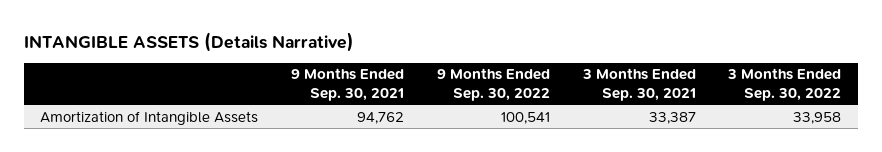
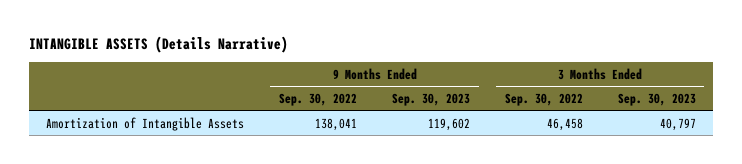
- | 9 Months Ended Sep. 30, 2021 | 9 Months Ended Sep. 30, 2022 | 3 Months Ended Sep. 30, 2021 | 3 Months Ended Sep. 30, 2022
+ | 9 Months Ended Sep. 30, 2022 | 9 Months Ended Sep. 30, 2023 | 3 Months Ended Sep. 30, 2022 | 3 Months Ended Sep. 30, 2023
- Amortization of Intangible Assets | 94,762 | 100,541 | 33,387 | 33,958
+ Amortization of Intangible Assets | 138,041 | 119,602 | 46,458 | 40,797

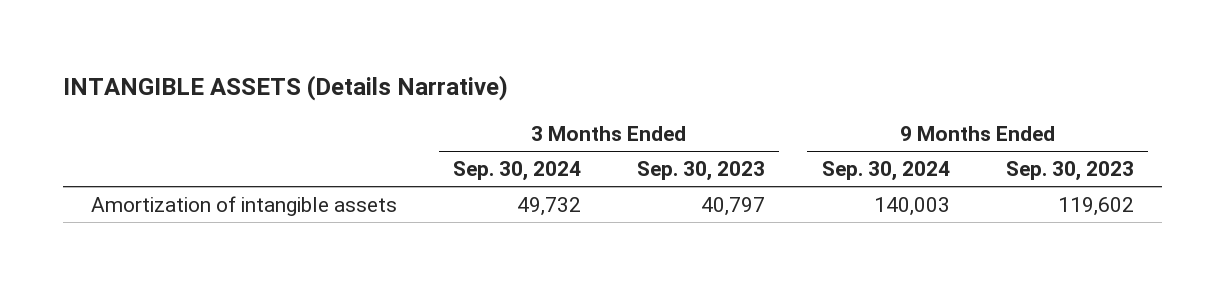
- | 9 Months Ended Sep. 30, 2022 | 9 Months Ended Sep. 30, 2023 | 3 Months Ended Sep. 30, 2022 | 3 Months Ended Sep. 30, 2023
+ | 3 Months Ended Sep. 30, 2024 | 3 Months Ended Sep. 30, 2023 | 9 Months Ended Sep. 30, 2024 | 9 Months Ended Sep. 30, 2023
- Amortization of Intangible Assets | 138,041 | 119,602 | 46,458 | 40,797
+ Amortization of intangible assets | 49,732 | 40,797 | 140,003 | 119,602

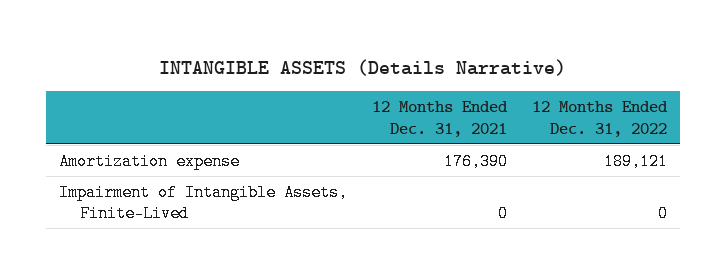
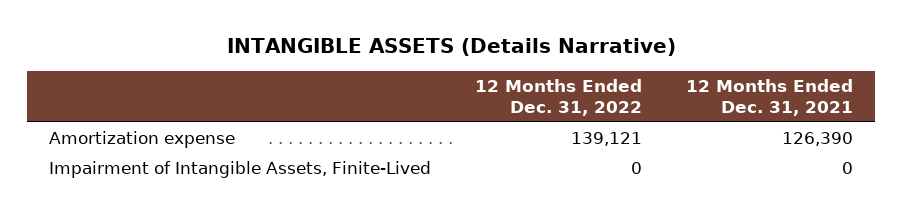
- | 12 Months Ended Dec. 31, 2021 | 12 Months Ended Dec. 31, 2022
+ | 12 Months Ended Dec. 31, 2022 | 12 Months Ended Dec. 31, 2021
- Amortization expense | 176,390 | 189,121
+ Amortization expense | 139,121 | 126,390

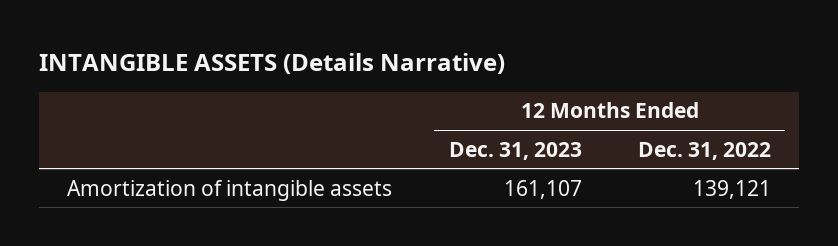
- | 12 Months Ended Dec. 31, 2022 | 12 Months Ended Dec. 31, 2021
+ | 12 Months Ended Dec. 31, 2023 | 12 Months Ended Dec. 31, 2022
- Amortization expense | 139,121 | 126,390
- Impairment of Intangible Assets, Finite-Lived | 0 | 0
+ Amortization of intangible assets | 161,107 | 139,121

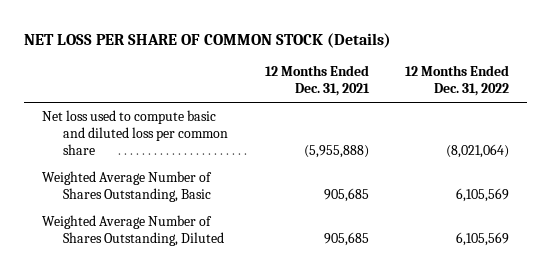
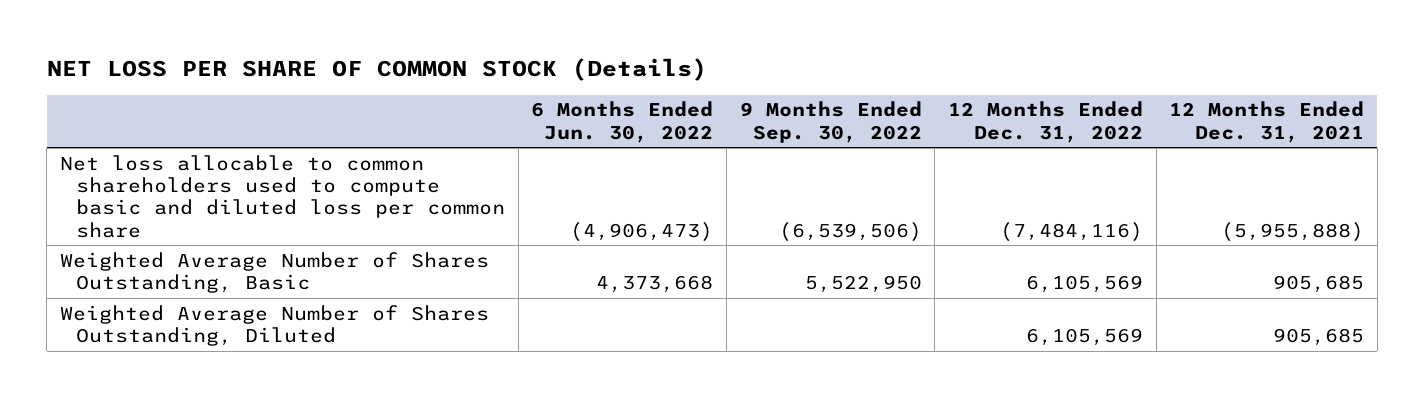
- | 12 Months Ended Dec. 31, 2021 | 12 Months Ended Dec. 31, 2022
+ | 6 Months Ended Jun. 30, 2022 | 9 Months Ended Sep. 30, 2022 | 12 Months Ended Dec. 31, 2022 | 12 Months Ended Dec. 31, 2021
- Net loss used to compute basic and diluted loss per common share | (5,955,888) | (8,021,064)
+ Net loss allocable to common shareholders used to compute basic and diluted loss per common share | (4,906,473) | (6,539,506) | (7,484,116) | (5,955,888)

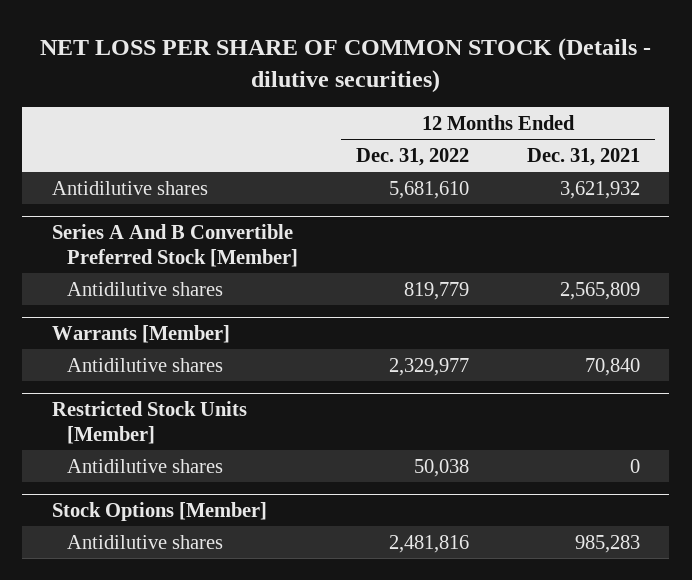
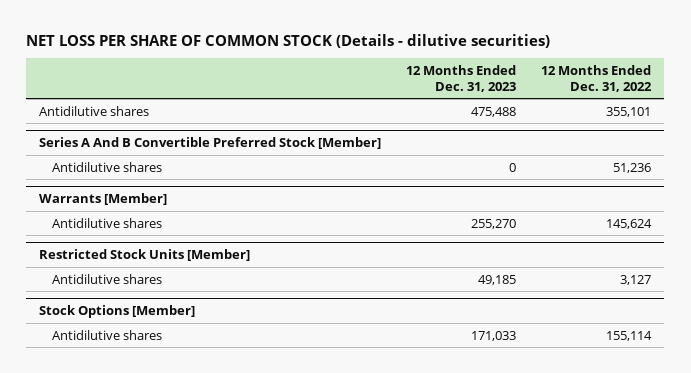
- | 12 Months Ended Dec. 31, 2022 | 12 Months Ended Dec. 31, 2021
+ | 12 Months Ended Dec. 31, 2023 | 12 Months Ended Dec. 31, 2022
- Antidilutive shares | 5,681,610 | 3,621,932
+ Antidilutive shares | 475,488 | 355,101
@ Series A And B Convertible Preferred Stock [Member]
- Antidilutive shares | 819,779 | 2,565,809
+ Antidilutive shares | 0 | 51,236
@ Warrants [Member]
- Antidilutive shares | 2,329,977 | 70,840
+ Antidilutive shares | 255,270 | 145,624
@ Restricted Stock Units [Member]
- Antidilutive shares | 50,038 | 0
+ Antidilutive shares | 49,185 | 3,127
@ Stock Options [Member]
- Antidilutive shares | 2,481,816 | 985,283
+ Antidilutive shares | 171,033 | 155,114

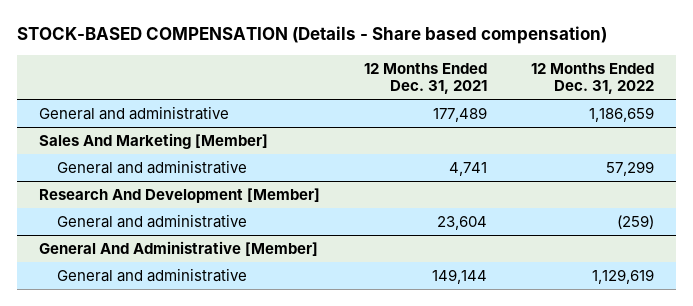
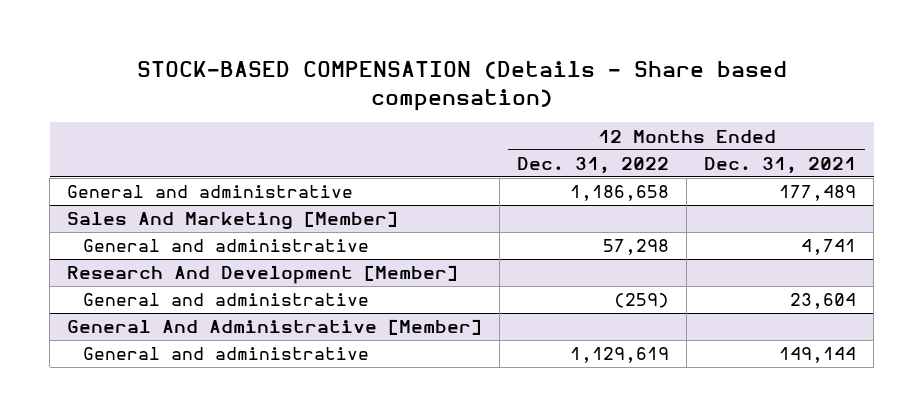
- | 12 Months Ended Dec. 31, 2021 | 12 Months Ended Dec. 31, 2022
+ | 12 Months Ended Dec. 31, 2022 | 12 Months Ended Dec. 31, 2021
- General and administrative | 177,489 | 1,186,659
+ General and administrative | 1,186,658 | 177,489
@ Sales And Marketing [Member]
- General and administrative | 4,741 | 57,299
+ General and administrative | 57,298 | 4,741

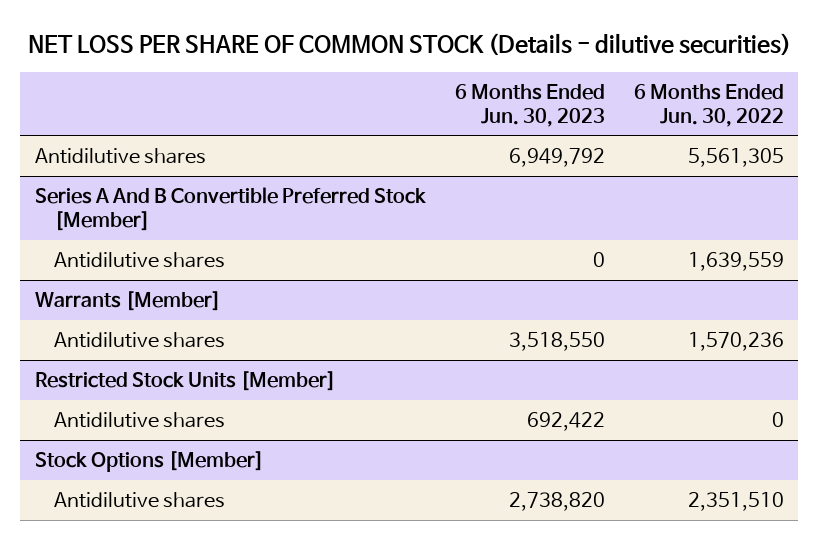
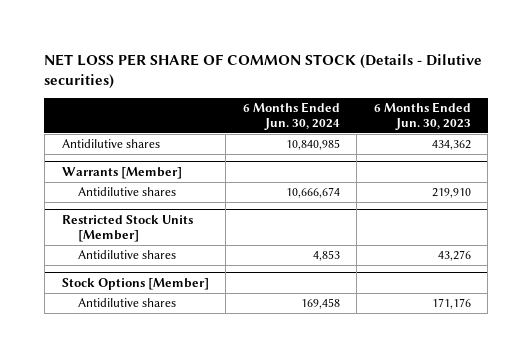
- NET LOSS PER SHARE OF COMMON STOCK (Details - dilutive securities)
+ NET LOSS PER SHARE OF COMMON STOCK (Details - Dilutive securities)
- | 6 Months Ended Jun. 30, 2023 | 6 Months Ended Jun. 30, 2022
+ | 6 Months Ended Jun. 30, 2024 | 6 Months Ended Jun. 30, 2023
- Antidilutive shares | 6,949,792 | 5,561,305
- Series A And B Convertible Preferred Stock [Member]
- Antidilutive shares | 0 | 1,639,559
+ Antidilutive shares | 10,840,985 | 434,362
@ Warrants [Member]
- Antidilutive shares | 3,518,550 | 1,570,236
+ Antidilutive shares | 10,666,674 | 219,910
@ Restricted Stock Units [Member]
- Antidilutive shares | 692,422 | 0
+ Antidilutive shares | 4,853 | 43,276
@ Stock Options [Member]
- Antidilutive shares | 2,738,820 | 2,351,510
+ Antidilutive shares | 169,458 | 171,176

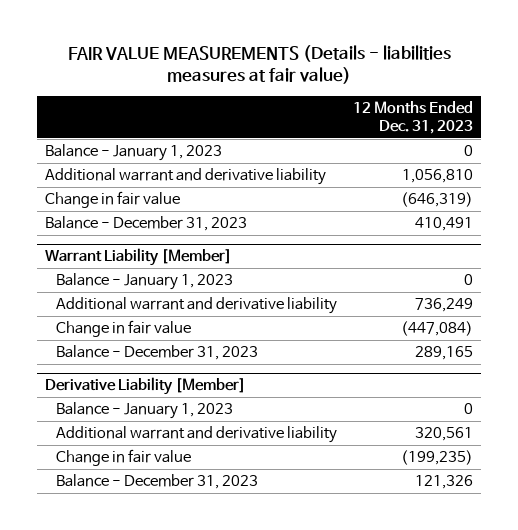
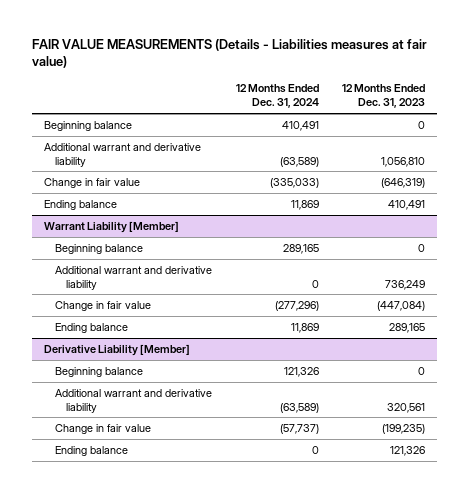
- FAIR VALUE MEASUREMENTS (Details - liabilities measures at fair value)
+ FAIR VALUE MEASUREMENTS (Details - Liabilities measures at fair value)
- | 12 Months Ended Dec. 31, 2023
+ | 12 Months Ended Dec. 31, 2024 | 12 Months Ended Dec. 31, 2023
- Balance - January 1, 2023 | 0
+ Beginning balance | 410,491 | 0
- Balance - December 31, 2023 | 410,491
+ Ending balance | 11,869 | 410,491
@ Warrant Liability [Member]
- Balance - January 1, 2023 | 0
+ Beginning balance | 289,165 | 0
- Balance - December 31, 2023 | 289,165
+ Ending balance | 11,869 | 289,165
@ Derivative Liability [Member]
- Balance - January 1, 2023 | 0
+ Beginning balance | 121,326 | 0
- Balance - December 31, 2023 | 121,326
+ Ending balance | 0 | 121,326

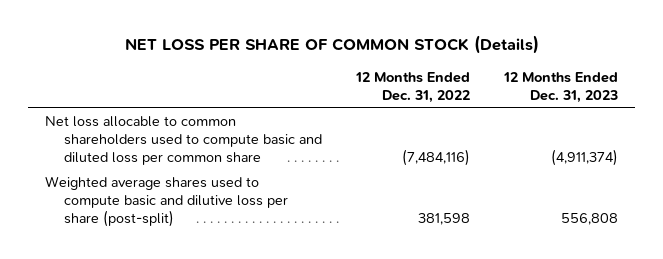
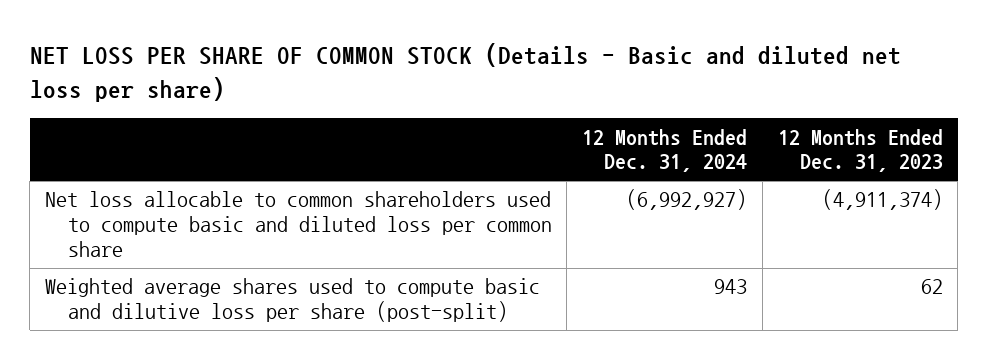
- NET LOSS PER SHARE OF COMMON STOCK (Details)
+ NET LOSS PER SHARE OF COMMON STOCK (Details - Basic and diluted net loss per share)
- | 12 Months Ended Dec. 31, 2022 | 12 Months Ended Dec. 31, 2023
+ | 12 Months Ended Dec. 31, 2024 | 12 Months Ended Dec. 31, 2023
- Weighted average shares used to compute basic and dilutive loss per share (post-split) | 381,598 | 556,808
+ Weighted average shares used to compute basic and dilutive loss per share (post-split) | 943 | 62

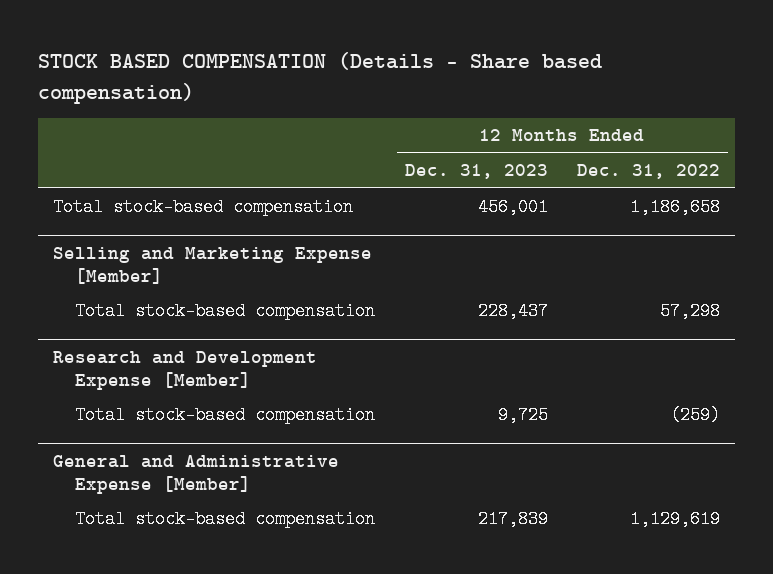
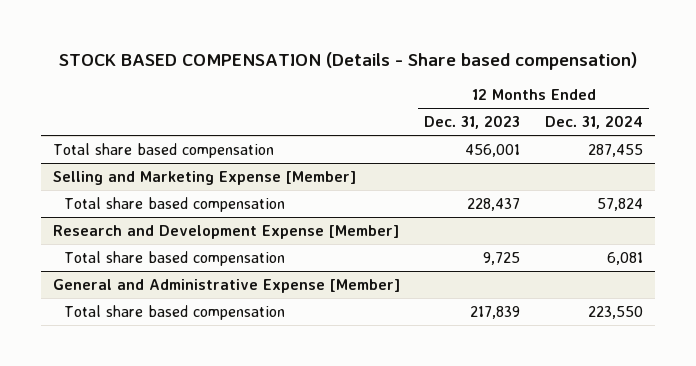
- | 12 Months Ended Dec. 31, 2023 | 12 Months Ended Dec. 31, 2022
+ | 12 Months Ended Dec. 31, 2023 | 12 Months Ended Dec. 31, 2024
- Total stock-based compensation | 456,001 | 1,186,658
+ Total share based compensation | 456,001 | 287,455
@ Selling and Marketing Expense [Member]
- Total stock-based compensation | 228,437 | 57,298
+ Total share based compensation | 228,437 | 57,824
@ Research and Development Expense [Member]
- Total stock-based compensation | 9,725 | (259)
+ Total share based compensation | 9,725 | 6,081
@ General and Administrative Expense [Member]
- Total stock-based compensation | 217,839 | 1,129,619
+ Total share based compensation | 217,839 | 223,550

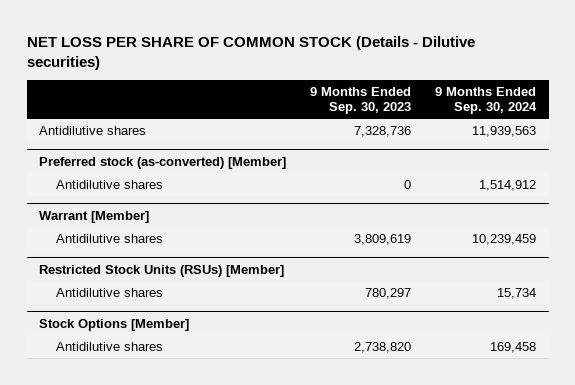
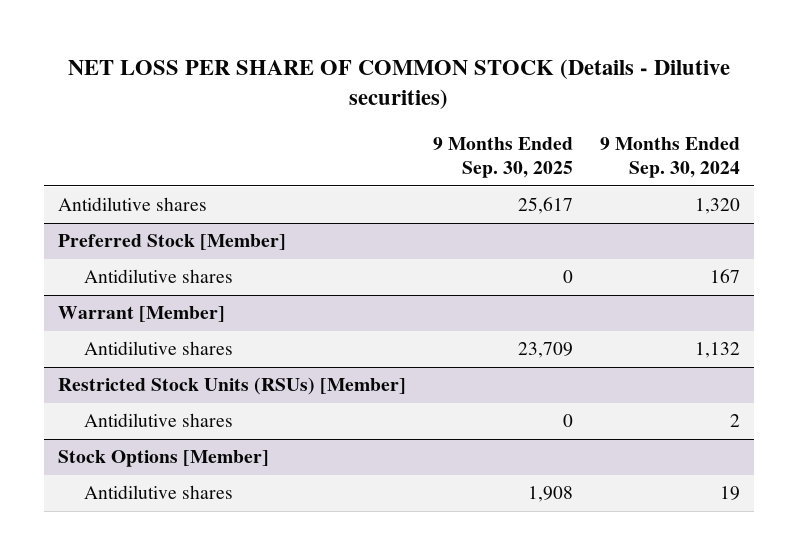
- | 9 Months Ended Sep. 30, 2023 | 9 Months Ended Sep. 30, 2024
+ | 9 Months Ended Sep. 30, 2025 | 9 Months Ended Sep. 30, 2024
- Antidilutive shares | 7,328,736 | 11,939,563
- Preferred stock (as-converted) [Member]
- Antidilutive shares | 0 | 1,514,912
+ Antidilutive shares | 25,617 | 1,320
+ Preferred Stock [Member]
+ Antidilutive shares | 0 | 167
@ Warrant [Member]
- Antidilutive shares | 3,809,619 | 10,239,459
+ Antidilutive shares | 23,709 | 1,132
@ Restricted Stock Units (RSUs) [Member]
- Antidilutive shares | 780,297 | 15,734
+ Antidilutive shares | 0 | 2
@ Stock Options [Member]
- Antidilutive shares | 2,738,820 | 169,458
+ Antidilutive shares | 1,908 | 19

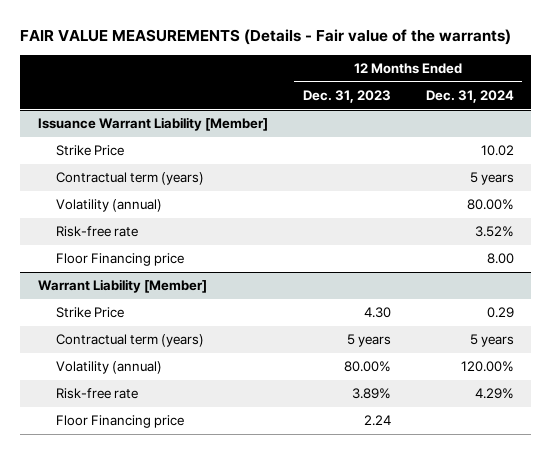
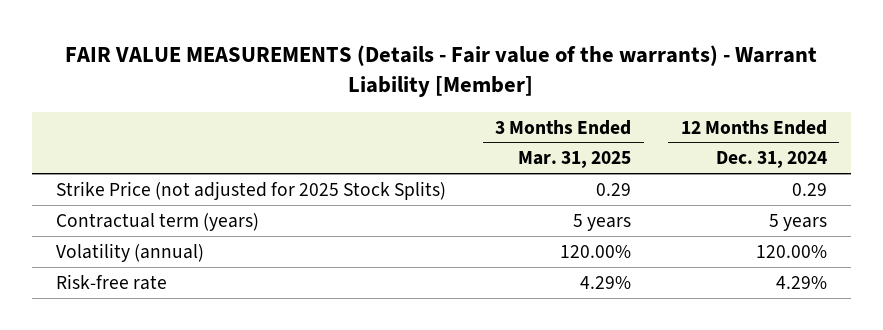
- FAIR VALUE MEASUREMENTS (Details - Fair value of the warrants)
+ FAIR VALUE MEASUREMENTS (Details - Fair value of the warrants) - Warrant Liability [Member]
- | 12 Months Ended Dec. 31, 2023 | 12 Months Ended Dec. 31, 2024
+ | 3 Months Ended Mar. 31, 2025 | 12 Months Ended Dec. 31, 2024
- Issuance Warrant Liability [Member]
- Strike Price | | 10.02
- Contractual term (years) | | 5 years
- Volatility (annual) | | 80.00%
- Risk-free rate | | 3.52%
- Floor Financing price | | 8.00
- Warrant Liability [Member]
- Strike Price | 4.30 | 0.29
+ Strike Price (not adjusted for 2025 Stock Splits) | 0.29 | 0.29
- Floor Financing price | 2.24 |

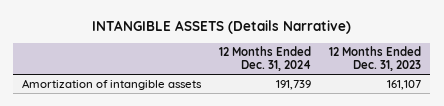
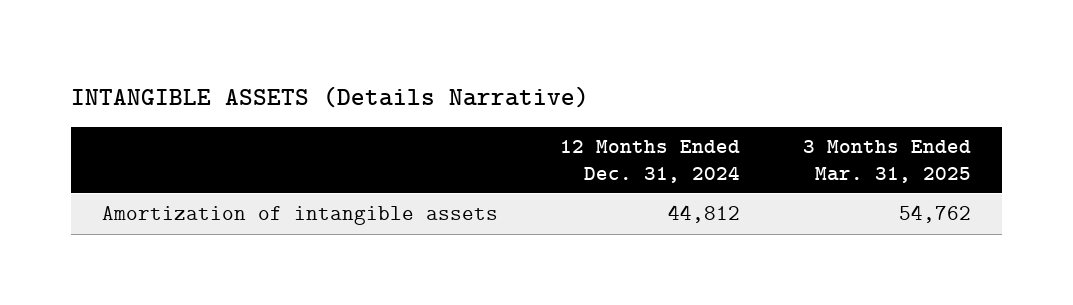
- | 12 Months Ended Dec. 31, 2024 | 12 Months Ended Dec. 31, 2023
+ | 12 Months Ended Dec. 31, 2024 | 3 Months Ended Mar. 31, 2025
- Amortization of intangible assets | 191,739 | 161,107
+ Amortization of intangible assets | 44,812 | 54,762

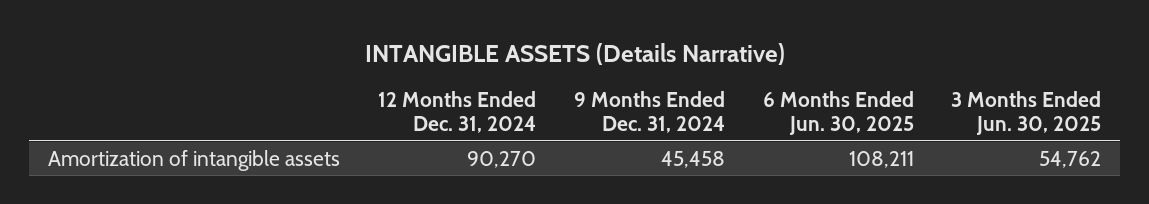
- | 12 Months Ended Dec. 31, 2024 | 3 Months Ended Mar. 31, 2025
+ | 12 Months Ended Dec. 31, 2024 | 9 Months Ended Dec. 31, 2024 | 6 Months Ended Jun. 30, 2025 | 3 Months Ended Jun. 30, 2025
- Amortization of intangible assets | 44,812 | 54,762
+ Amortization of intangible assets | 90,270 | 45,458 | 108,211 | 54,762

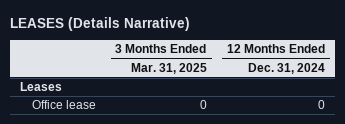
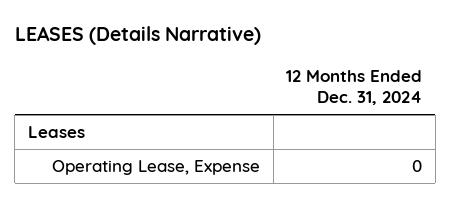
- | 3 Months Ended Mar. 31, 2025 | 12 Months Ended Dec. 31, 2024
+ | 12 Months Ended Dec. 31, 2024
- Office lease | 0 | 0
+ Operating Lease, Expense | 0

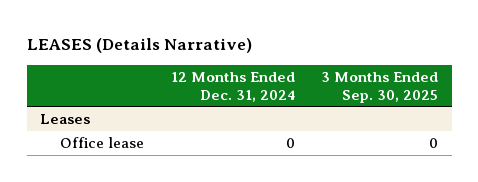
- | 12 Months Ended Dec. 31, 2024
+ | 12 Months Ended Dec. 31, 2024 | 3 Months Ended Sep. 30, 2025
- Operating Lease, Expense | 0
+ Office lease | 0 | 0

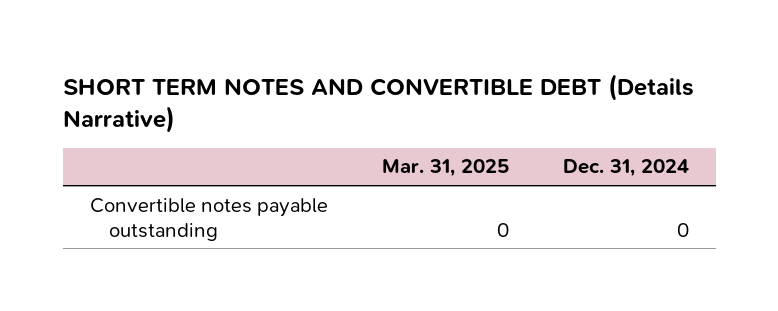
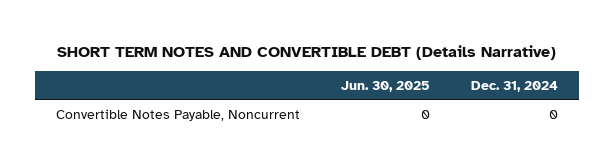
- | Mar. 31, 2025 | Dec. 31, 2024
+ | Jun. 30, 2025 | Dec. 31, 2024
- Convertible notes payable outstanding | 0 | 0
+ Convertible Notes Payable, Noncurrent | 0 | 0

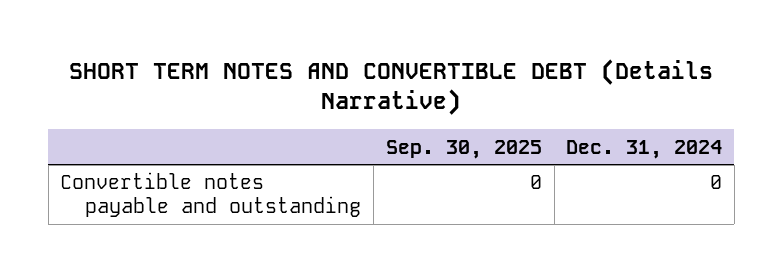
- | Jun. 30, 2025 | Dec. 31, 2024
+ | Sep. 30, 2025 | Dec. 31, 2024
- Convertible Notes Payable, Noncurrent | 0 | 0
+ Convertible notes payable and outstanding | 0 | 0

